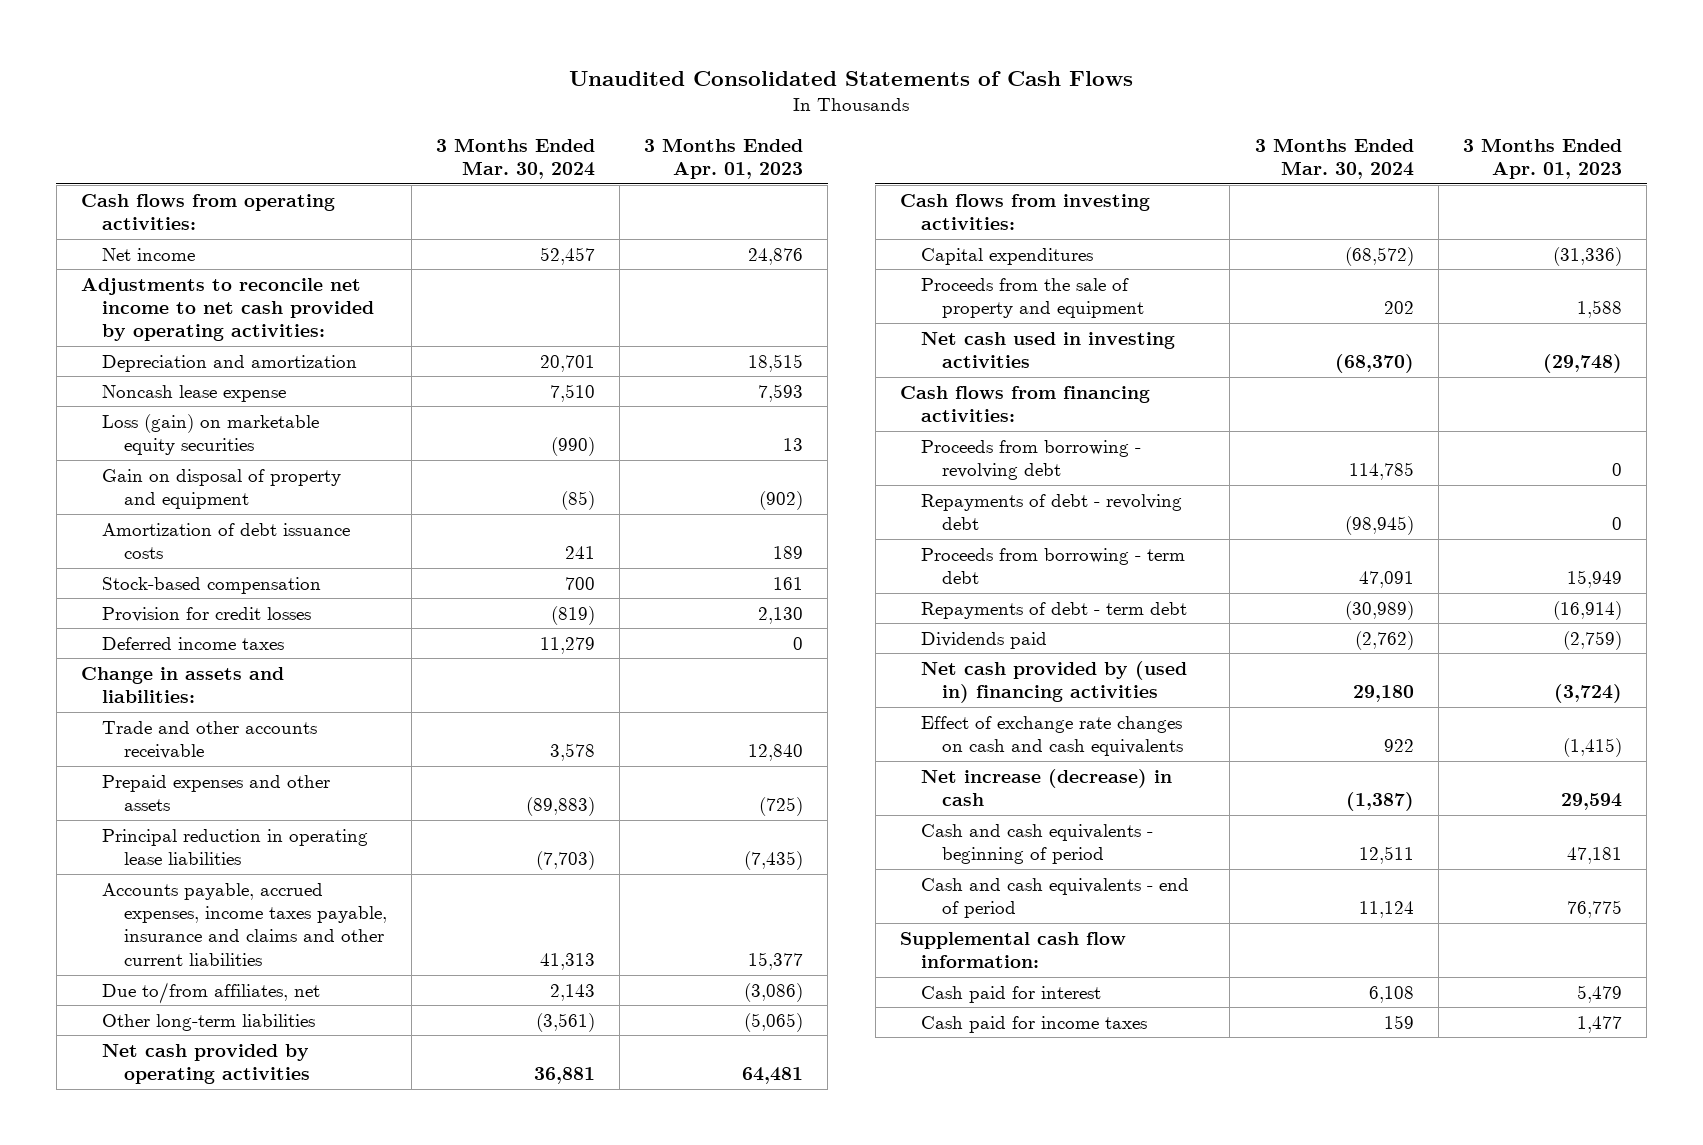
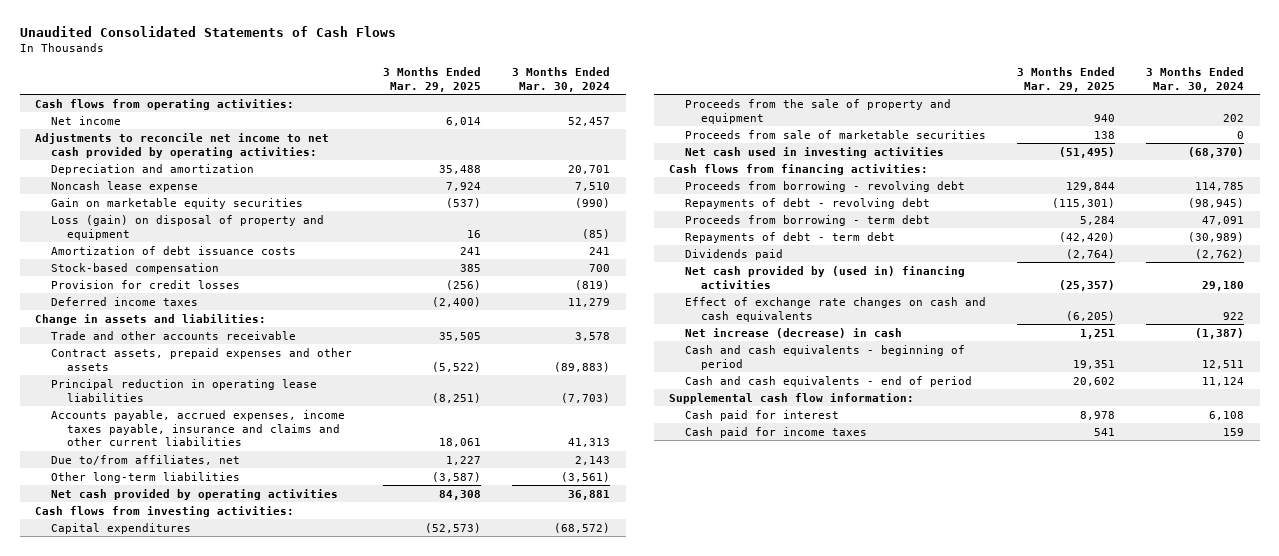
- | 3 Months Ended Mar. 30, 2024 | 3 Months Ended Apr. 01, 2023
+ | 3 Months Ended Mar. 29, 2025 | 3 Months Ended Mar. 30, 2024
- Loss (gain) on marketable equity securities | (990) | 13
- Gain on disposal of property and equipment | (85) | (902)
+ Gain on marketable equity securities | (537) | (990)
+ Loss (gain) on disposal of property and equipment | 16 | (85)
- Prepaid expenses and other assets | (89,883) | (725)
+ Contract assets, prepaid expenses and other assets | (5,522) | (89,883)
+ Proceeds from sale of marketable securities | 138 | 0

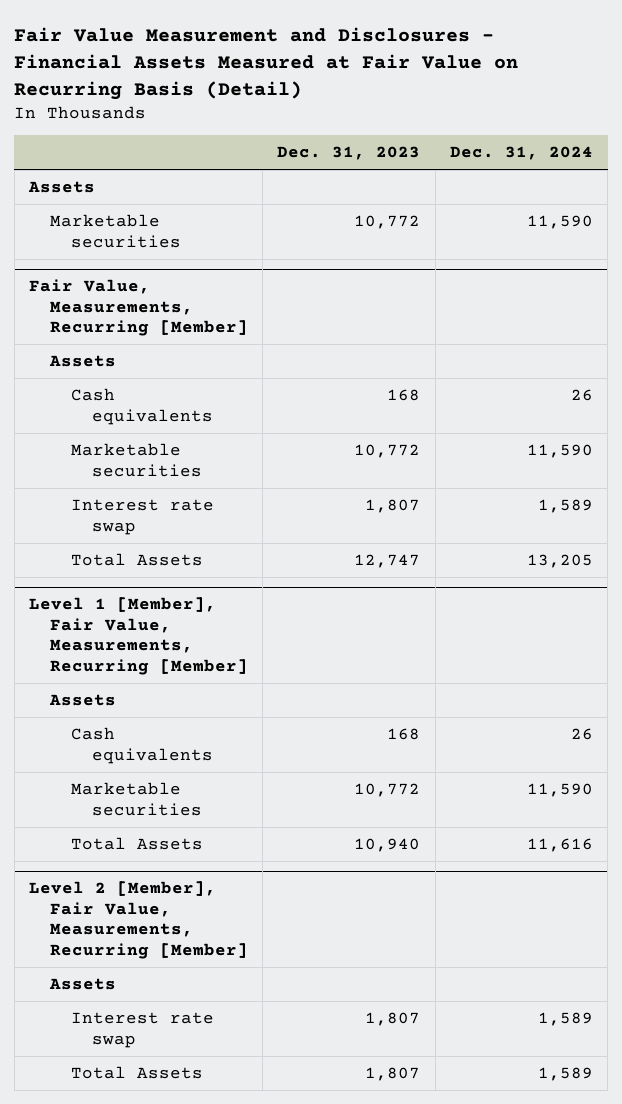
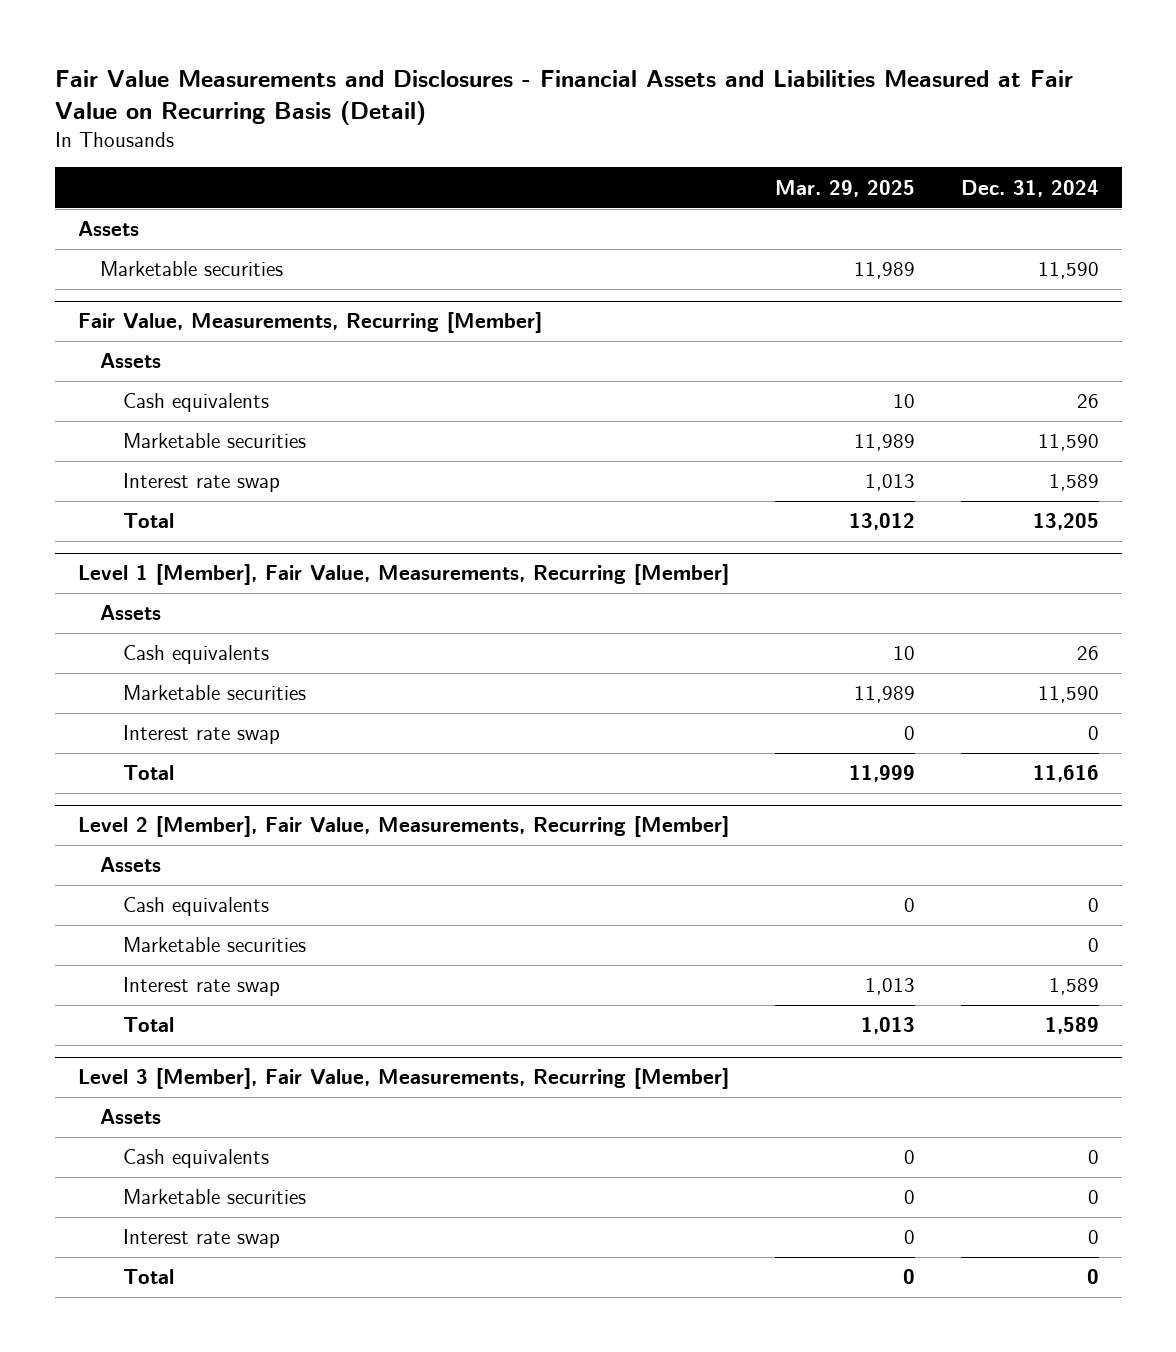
- Fair Value Measurement and Disclosures - Financial Assets Measured at Fair Value on Recurring Basis (Detail)
+ Fair Value Measurements and Disclosures - Financial Assets and Liabilities Measured at Fair Value on Recurring Basis (Detail)
- | Dec. 31, 2023 | Dec. 31, 2024
+ | Mar. 29, 2025 | Dec. 31, 2024
@ Fair Value, Measurements, Recurring [Member]
- Total Assets | 12,747 | 13,205
+ Total | 13,012 | 13,205
@ Level 1 [Member], Fair Value, Measurements, Recurring [Member]
- Total Assets | 10,940 | 11,616
+ Interest rate swap | 0 | 0
+ Total | 11,999 | 11,616
@ Level 2 [Member], Fair Value, Measurements, Recurring [Member]
+ Cash equivalents | 0 | 0
+ Marketable securities | | 0
- Total Assets | 1,807 | 1,589
+ Total | 1,013 | 1,589
+ Level 3 [Member], Fair Value, Measurements, Recurring [Member]
+ Assets
+ Cash equivalents | 0 | 0
+ Marketable securities | 0 | 0
+ Interest rate swap | 0 | 0
+ Total | 0 | 0

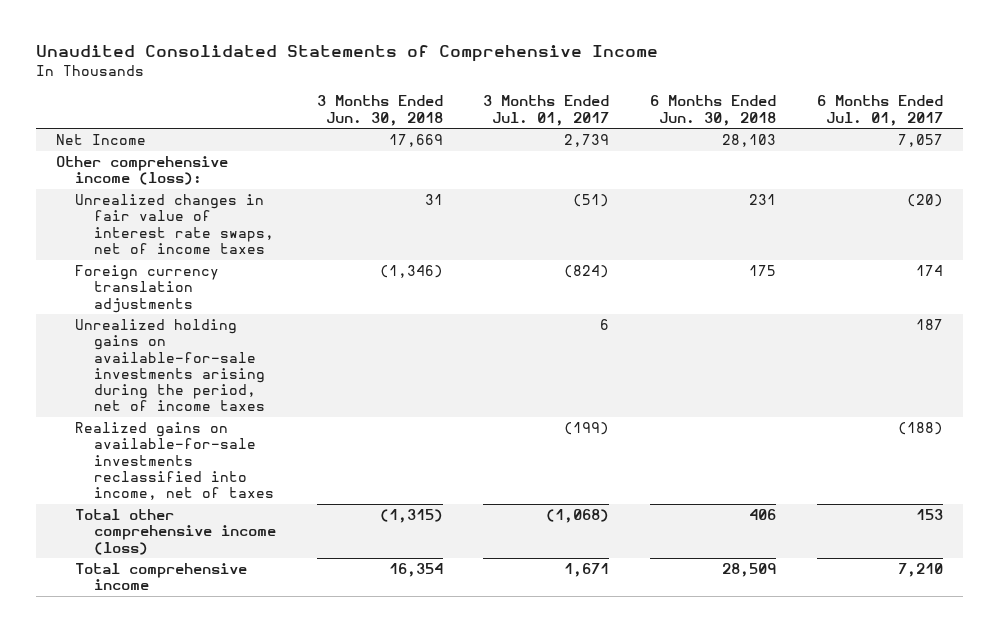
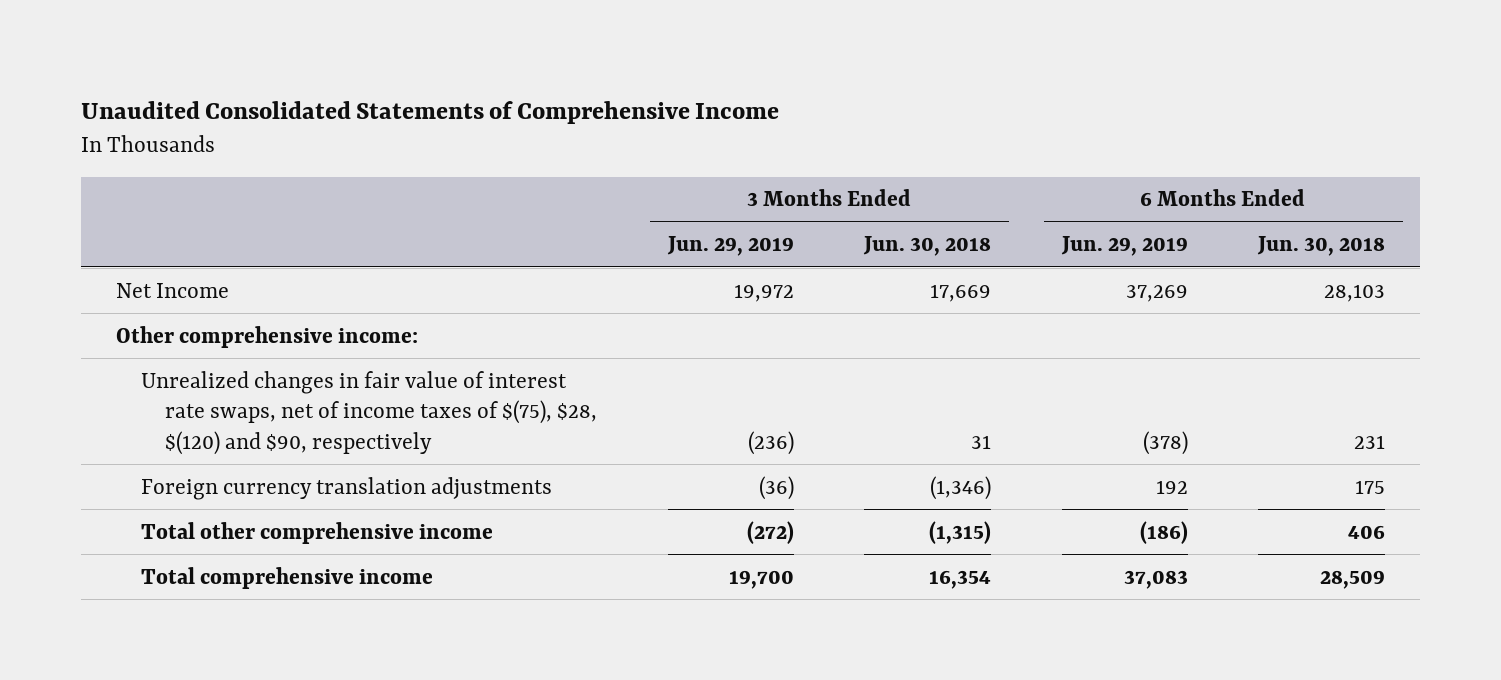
- | 3 Months Ended Jun. 30, 2018 | 3 Months Ended Jul. 01, 2017 | 6 Months Ended Jun. 30, 2018 | 6 Months Ended Jul. 01, 2017
+ | 3 Months Ended Jun. 29, 2019 | 3 Months Ended Jun. 30, 2018 | 6 Months Ended Jun. 29, 2019 | 6 Months Ended Jun. 30, 2018
- Other comprehensive income (loss):
- Unrealized changes in fair value of interest rate swaps, net of income taxes | 31 | (51) | 231 | (20)
+ Other comprehensive income:
+ Unrealized changes in fair value of interest rate swaps, net of income taxes of $(75), $28, $(120) and $90, respectively | (236) | 31 | (378) | 231
- Unrealized holding gains on available-for-sale investments arising during the period, net of income taxes | | 6 | | 187
- Realized gains on available-for-sale investments reclassified into income, net of taxes | | (199) | | (188)
- Total other comprehensive income (loss) | (1,315) | (1,068) | 406 | 153
+ Total other comprehensive income | (272) | (1,315) | (186) | 406

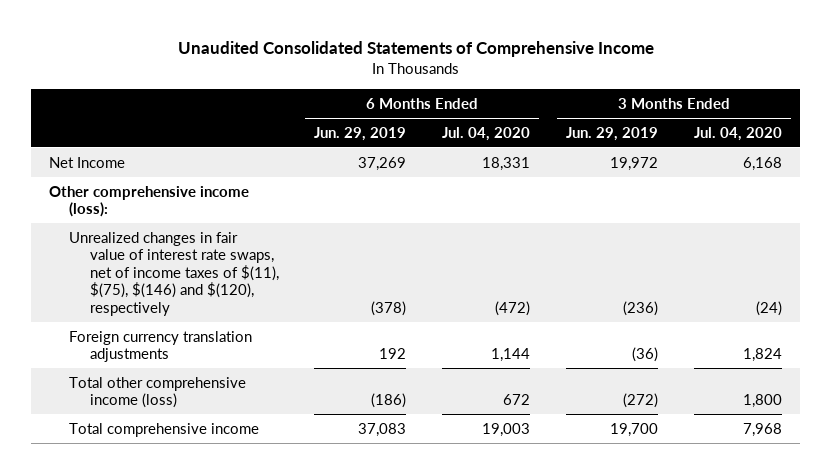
- | 3 Months Ended Jun. 29, 2019 | 3 Months Ended Jun. 30, 2018 | 6 Months Ended Jun. 29, 2019 | 6 Months Ended Jun. 30, 2018
+ | 6 Months Ended Jun. 29, 2019 | 6 Months Ended Jul. 04, 2020 | 3 Months Ended Jun. 29, 2019 | 3 Months Ended Jul. 04, 2020
- Other comprehensive income:
- Unrealized changes in fair value of interest rate swaps, net of income taxes of $(75), $28, $(120) and $90, respectively | (236) | 31 | (378) | 231
+ Other comprehensive income (loss):
+ Unrealized changes in fair value of interest rate swaps, net of income taxes of $(11), $(75), $(146) and $(120), respectively | (378) | (472) | (236) | (24)
- Total other comprehensive income | (272) | (1,315) | (186) | 406
+ Total other comprehensive income (loss) | (186) | 672 | (272) | 1,800

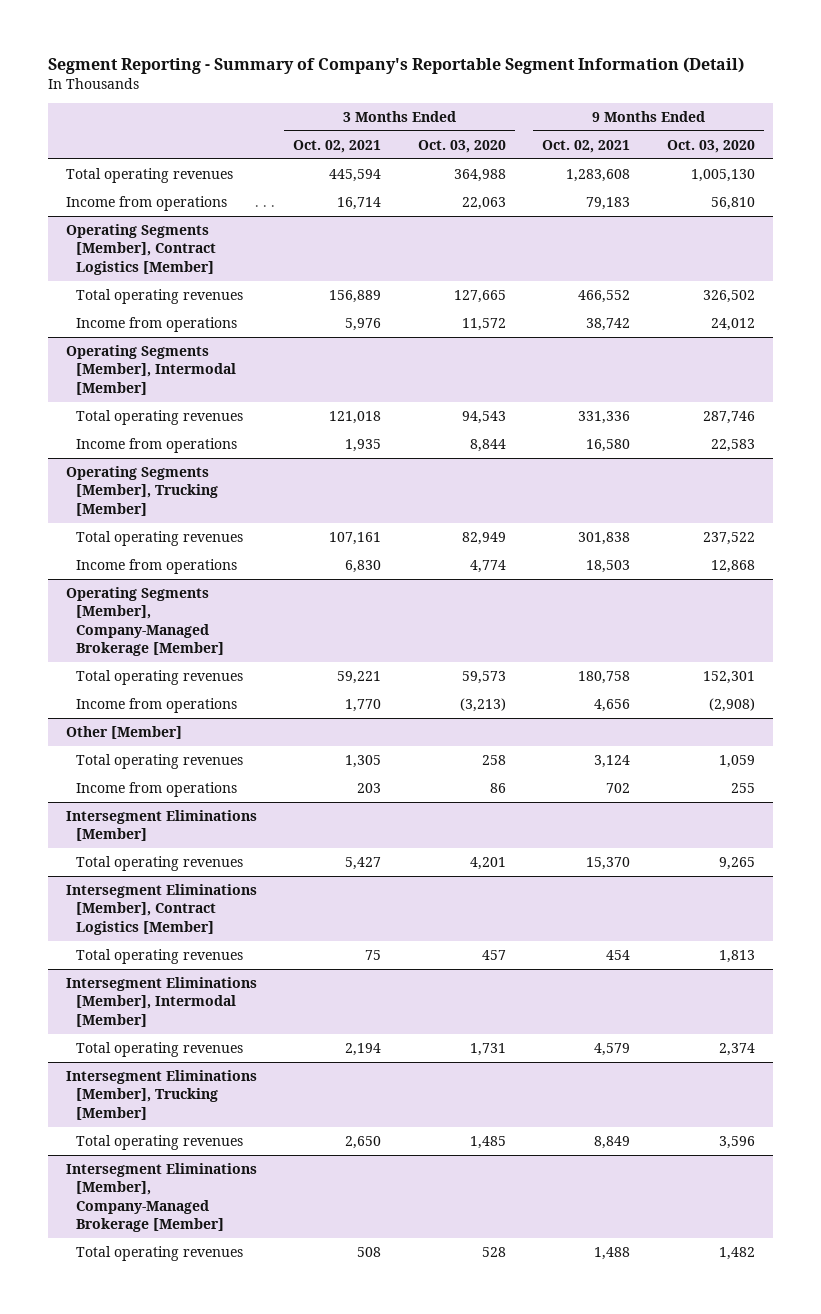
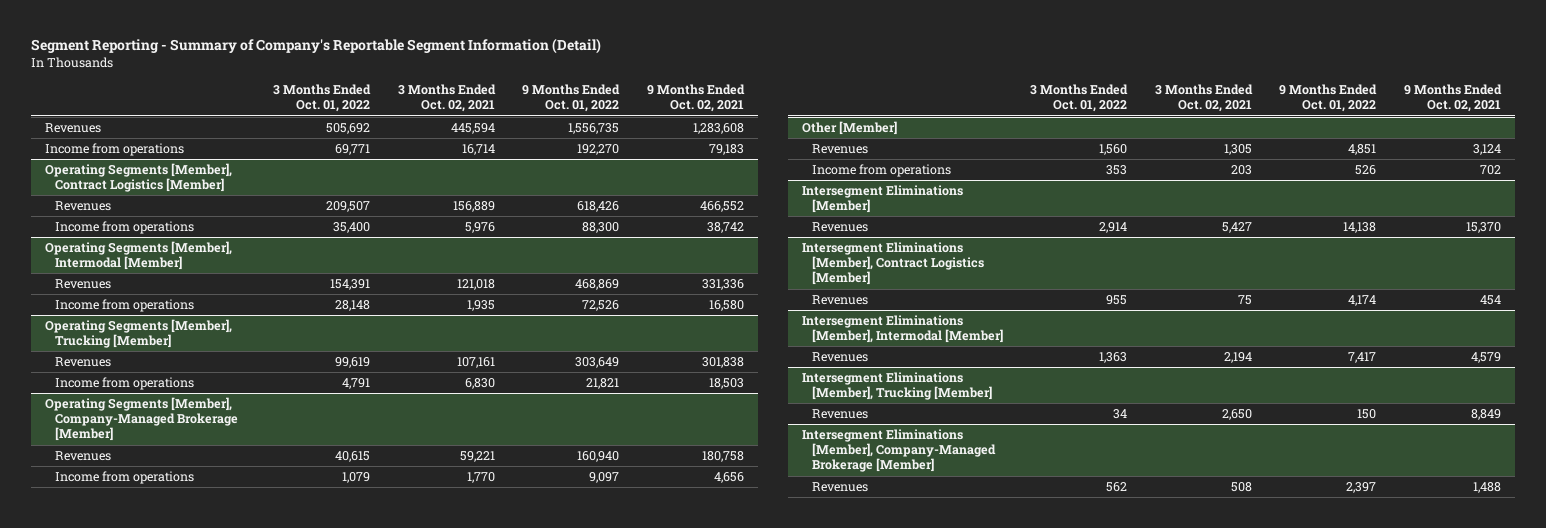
- | 3 Months Ended Oct. 02, 2021 | 3 Months Ended Oct. 03, 2020 | 9 Months Ended Oct. 02, 2021 | 9 Months Ended Oct. 03, 2020
+ | 3 Months Ended Oct. 01, 2022 | 3 Months Ended Oct. 02, 2021 | 9 Months Ended Oct. 01, 2022 | 9 Months Ended Oct. 02, 2021
- Total operating revenues | 445,594 | 364,988 | 1,283,608 | 1,005,130
+ Revenues | 505,692 | 445,594 | 1,556,735 | 1,283,608
@ Operating Segments [Member], Contract Logistics [Member]
- Total operating revenues | 156,889 | 127,665 | 466,552 | 326,502
+ Revenues | 209,507 | 156,889 | 618,426 | 466,552
@ Operating Segments [Member], Intermodal [Member]
- Total operating revenues | 121,018 | 94,543 | 331,336 | 287,746
+ Revenues | 154,391 | 121,018 | 468,869 | 331,336
@ Operating Segments [Member], Trucking [Member]
- Total operating revenues | 107,161 | 82,949 | 301,838 | 237,522
+ Revenues | 99,619 | 107,161 | 303,649 | 301,838
@ Operating Segments [Member], Company-Managed Brokerage [Member]
- Total operating revenues | 59,221 | 59,573 | 180,758 | 152,301
+ Revenues | 40,615 | 59,221 | 160,940 | 180,758
@ Other [Member]
- Total operating revenues | 1,305 | 258 | 3,124 | 1,059
+ Revenues | 1,560 | 1,305 | 4,851 | 3,124
@ Intersegment Eliminations [Member]
- Total operating revenues | 5,427 | 4,201 | 15,370 | 9,265
+ Revenues | 2,914 | 5,427 | 14,138 | 15,370
@ Intersegment Eliminations [Member], Contract Logistics [Member]
- Total operating revenues | 75 | 457 | 454 | 1,813
+ Revenues | 955 | 75 | 4,174 | 454
@ Intersegment Eliminations [Member], Intermodal [Member]
- Total operating revenues | 2,194 | 1,731 | 4,579 | 2,374
+ Revenues | 1,363 | 2,194 | 7,417 | 4,579
@ Intersegment Eliminations [Member], Trucking [Member]
- Total operating revenues | 2,650 | 1,485 | 8,849 | 3,596
+ Revenues | 34 | 2,650 | 150 | 8,849
@ Intersegment Eliminations [Member], Company-Managed Brokerage [Member]
- Total operating revenues | 508 | 528 | 1,488 | 1,482
+ Revenues | 562 | 508 | 2,397 | 1,488

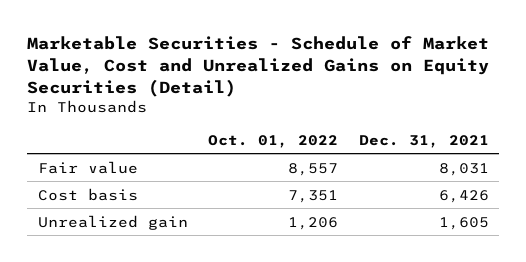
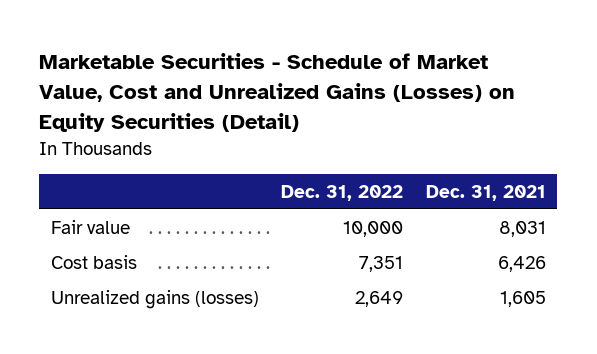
- Marketable Securities - Schedule of Market Value, Cost and Unrealized Gains on Equity Securities (Detail)
+ Marketable Securities - Schedule of Market Value, Cost and Unrealized Gains (Losses) on Equity Securities (Detail)
- | Oct. 01, 2022 | Dec. 31, 2021
+ | Dec. 31, 2022 | Dec. 31, 2021
- Unrealized gain | 1,206 | 1,605
+ Unrealized gains (losses) | 2,649 | 1,605

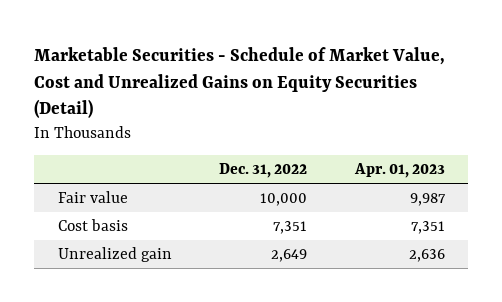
- Marketable Securities - Schedule of Market Value, Cost and Unrealized Gains (Losses) on Equity Securities (Detail)
+ Marketable Securities - Schedule of Market Value, Cost and Unrealized Gains on Equity Securities (Detail)
- | Dec. 31, 2022 | Dec. 31, 2021
+ | Dec. 31, 2022 | Apr. 01, 2023
- Unrealized gains (losses) | 2,649 | 1,605
+ Unrealized gain | 2,649 | 2,636

